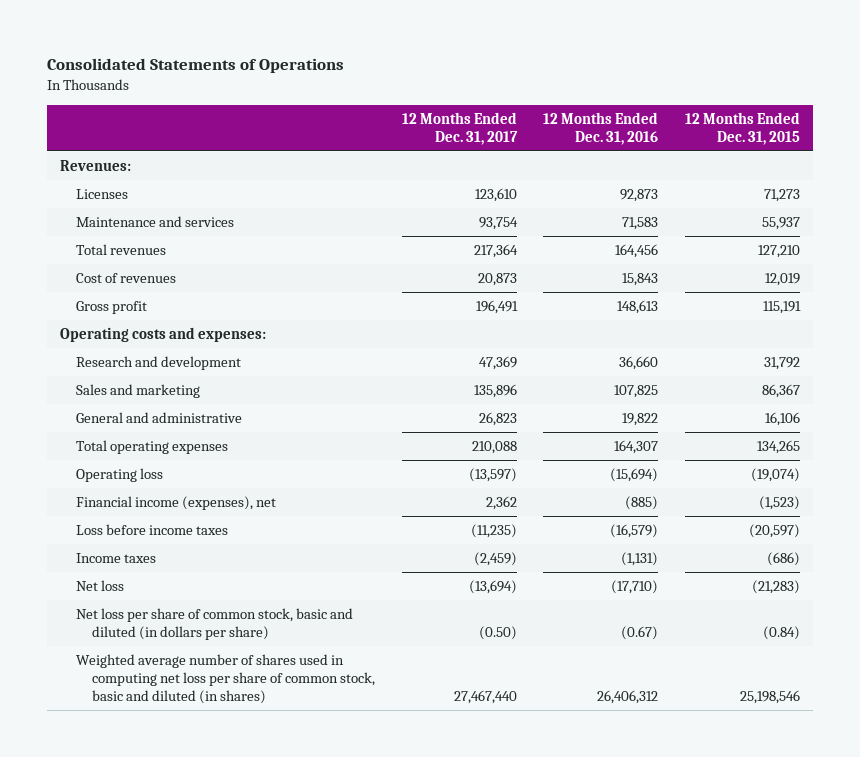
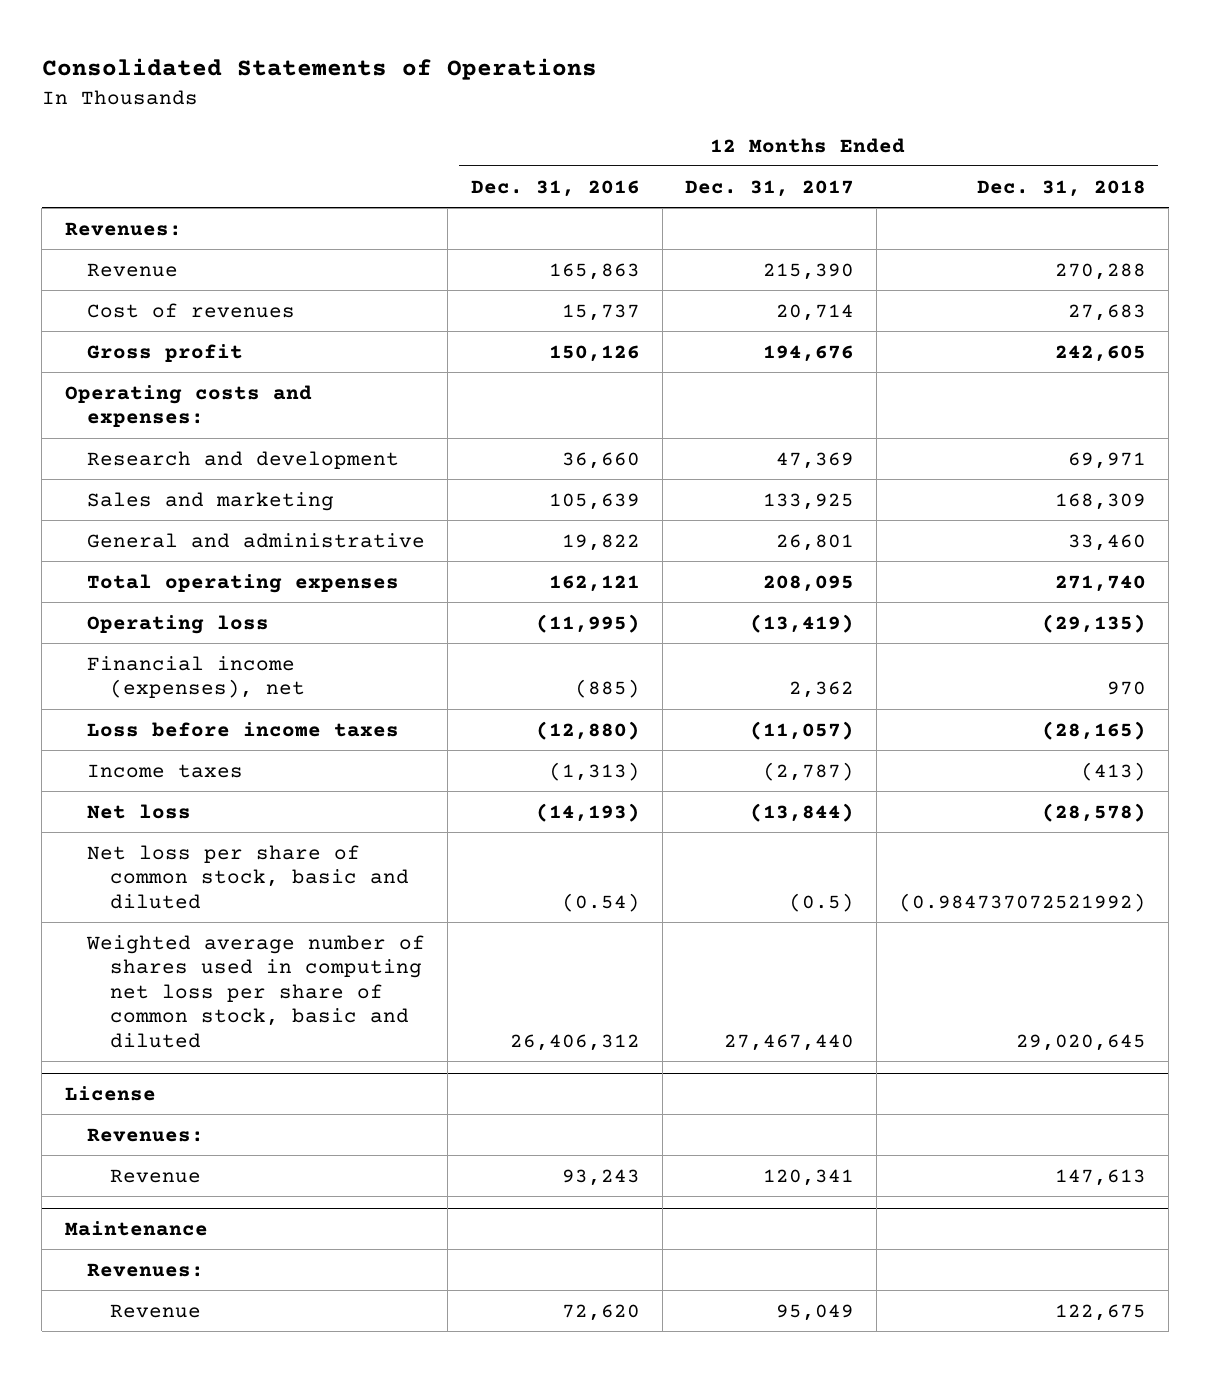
- | 12 Months Ended Dec. 31, 2017 | 12 Months Ended Dec. 31, 2016 | 12 Months Ended Dec. 31, 2015
+ | 12 Months Ended Dec. 31, 2016 | 12 Months Ended Dec. 31, 2017 | 12 Months Ended Dec. 31, 2018
- Licenses | 123,610 | 92,873 | 71,273
- Maintenance and services | 93,754 | 71,583 | 55,937
- Total revenues | 217,364 | 164,456 | 127,210
- Cost of revenues | 20,873 | 15,843 | 12,019
- Gross profit | 196,491 | 148,613 | 115,191
+ Revenue | 165,863 | 215,390 | 270,288
+ Cost of revenues | 15,737 | 20,714 | 27,683
+ Gross profit | 150,126 | 194,676 | 242,605
- Sales and marketing | 135,896 | 107,825 | 86,367
- General and administrative | 26,823 | 19,822 | 16,106
- Total operating expenses | 210,088 | 164,307 | 134,265
- Operating loss | (13,597) | (15,694) | (19,074)
+ Sales and marketing | 105,639 | 133,925 | 168,309
+ General and administrative | 19,822 | 26,801 | 33,460
+ Total operating expenses | 162,121 | 208,095 | 271,740
+ Operating loss | (11,995) | (13,419) | (29,135)
- Loss before income taxes | (11,235) | (16,579) | (20,597)
- Income taxes | (2,459) | (1,131) | (686)
- Net loss | (13,694) | (17,710) | (21,283)
- Net loss per share of common stock, basic and diluted (in dollars per share) | (0.50) | (0.67) | (0.84)
- Weighted average number of shares used in computing net loss per share of common stock, basic and diluted (in shares) | 27,467,440 | 26,406,312 | 25,198,546
+ Loss before income taxes | (12,880) | (11,057) | (28,165)
+ Income taxes | (1,313) | (2,787) | (413)
+ Net loss | (14,193) | (13,844) | (28,578)
+ Net loss per share of common stock, basic and diluted | (0.54) | (0.5) | (0.984737072521992)
+ Weighted average number of shares used in computing net loss per share of common stock, basic and diluted | 26,406,312 | 27,467,440 | 29,020,645
+ License
+ Revenues:
+ Revenue | 93,243 | 120,341 | 147,613
+ Maintenance
+ Revenues:
+ Revenue | 72,620 | 95,049 | 122,675

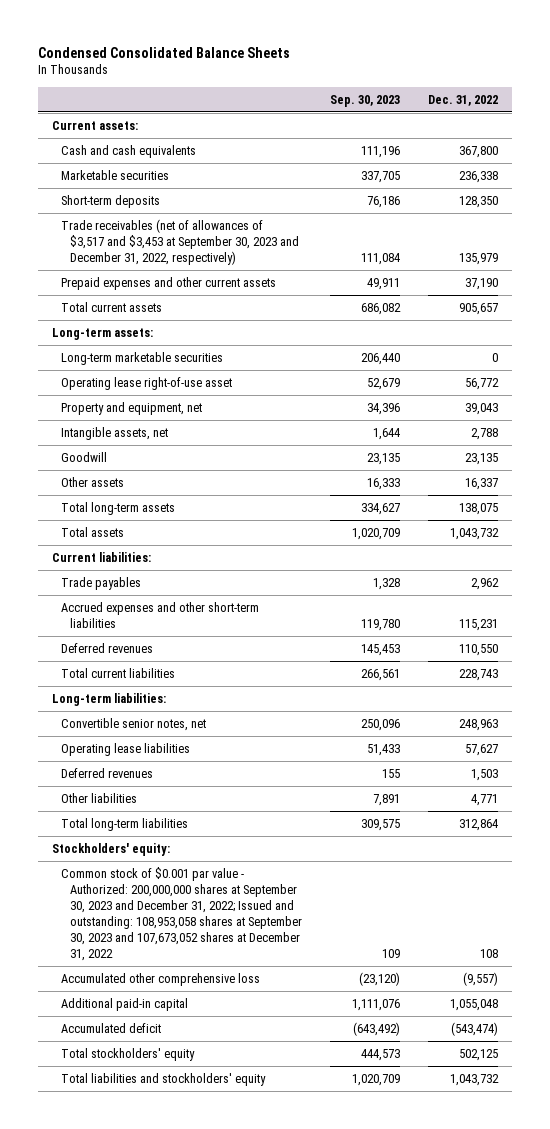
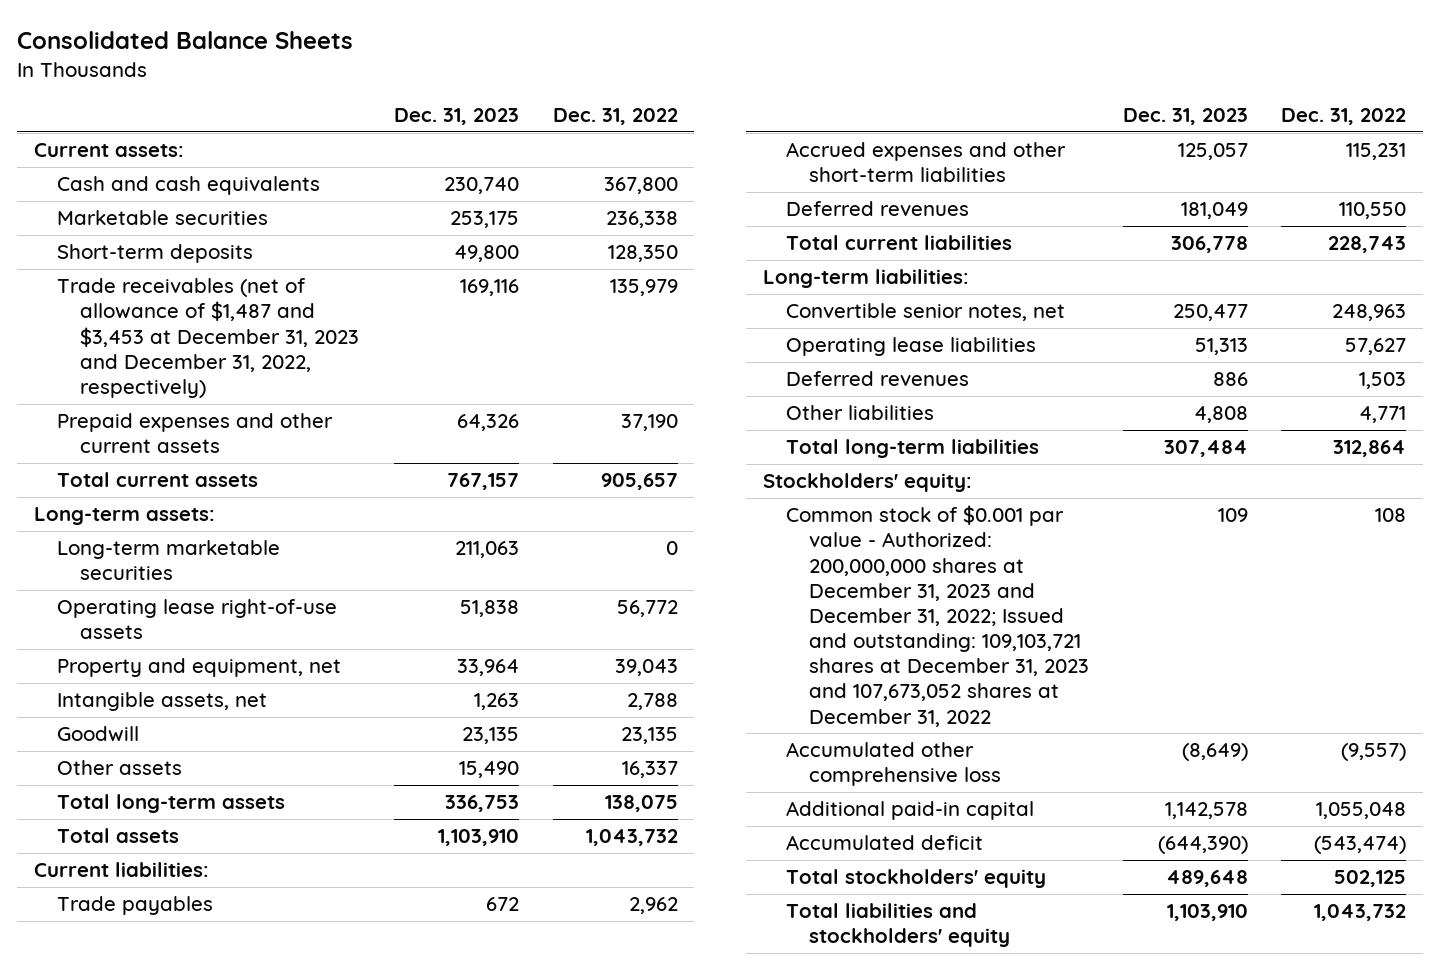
- Condensed Consolidated Balance Sheets
+ Consolidated Balance Sheets
- | Sep. 30, 2023 | Dec. 31, 2022
+ | Dec. 31, 2023 | Dec. 31, 2022
- Trade receivables (net of allowances of $3,517 and $3,453 at September 30, 2023 and December 31, 2022, respectively) | 111,084 | 135,979
+ Trade receivables (net of allowance of $1,487 and $3,453 at December 31, 2023 and December 31, 2022, respectively) | 169,116 | 135,979
- Operating lease right-of-use asset | 52,679 | 56,772
+ Operating lease right-of-use assets | 51,838 | 56,772
- Common stock of $0.001 par value - Authorized: 200,000,000 shares at September 30, 2023 and December 31, 2022; Issued and outstanding: 108,953,058 shares at September 30, 2023 and 107,673,052 shares at December 31, 2022 | 109 | 108
+ Common stock of $0.001 par value - Authorized: 200,000,000 shares at December 31, 2023 and December 31, 2022; Issued and outstanding: 109,103,721 shares at December 31, 2023 and 107,673,052 shares at December 31, 2022 | 109 | 108

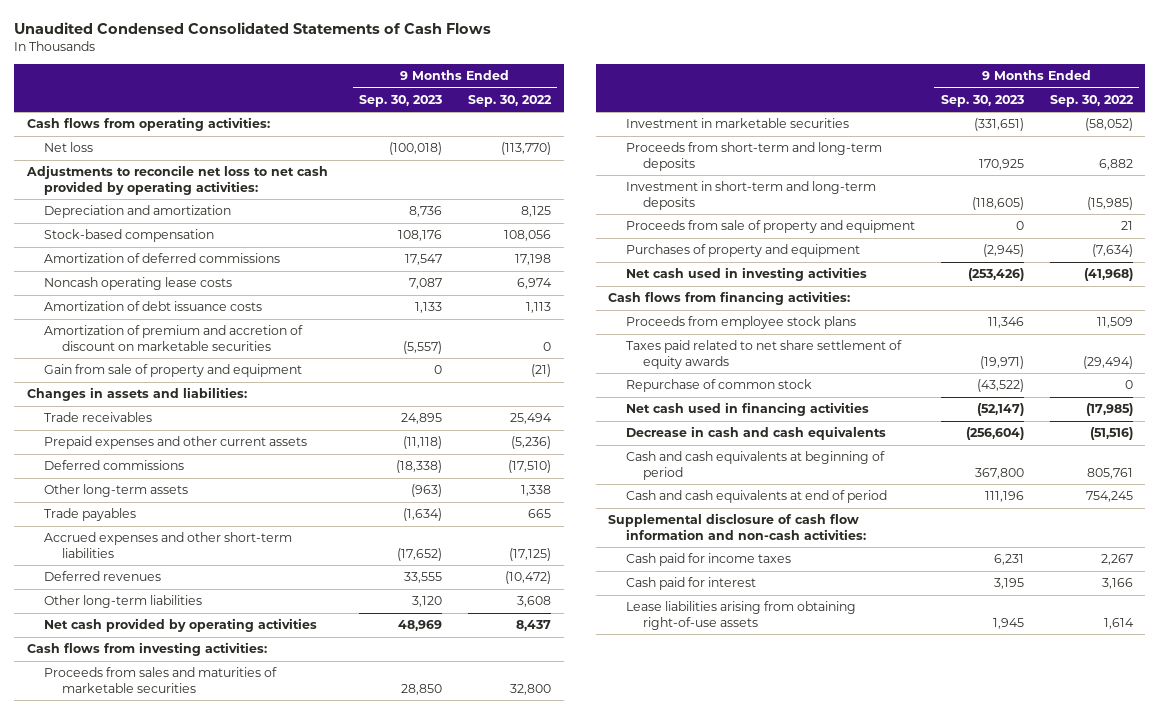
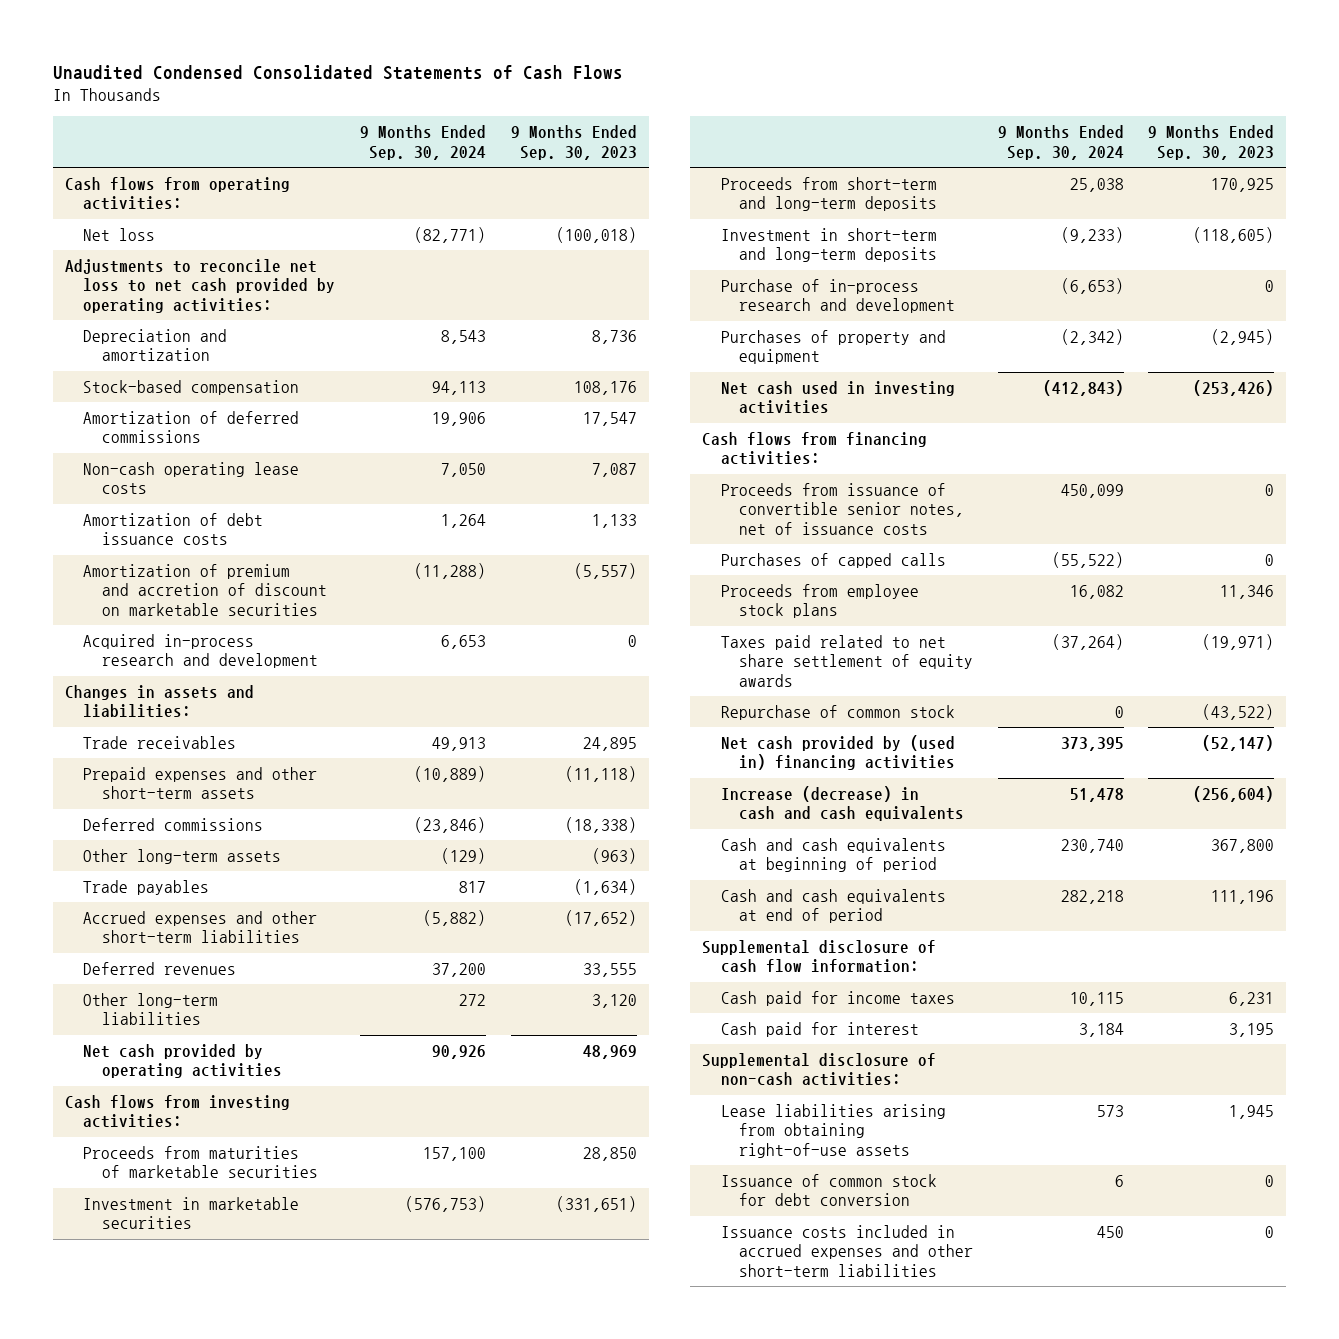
- | 9 Months Ended Sep. 30, 2023 | 9 Months Ended Sep. 30, 2022
+ | 9 Months Ended Sep. 30, 2024 | 9 Months Ended Sep. 30, 2023
- Noncash operating lease costs | 7,087 | 6,974
+ Non-cash operating lease costs | 7,050 | 7,087
- Gain from sale of property and equipment | 0 | (21)
+ Acquired in-process research and development | 6,653 | 0
- Prepaid expenses and other current assets | (11,118) | (5,236)
+ Prepaid expenses and other short-term assets | (10,889) | (11,118)
- Proceeds from sales and maturities of marketable securities | 28,850 | 32,800
+ Proceeds from maturities of marketable securities | 157,100 | 28,850
- Proceeds from sale of property and equipment | 0 | 21
+ Purchase of in-process research and development | (6,653) | 0
+ Proceeds from issuance of convertible senior notes, net of issuance costs | 450,099 | 0
+ Purchases of capped calls | (55,522) | 0
- Net cash used in financing activities | (52,147) | (17,985)
- Decrease in cash and cash equivalents | (256,604) | (51,516)
+ Net cash provided by (used in) financing activities | 373,395 | (52,147)
+ Increase (decrease) in cash and cash equivalents | 51,478 | (256,604)
- Supplemental disclosure of cash flow information and non-cash activities:
+ Supplemental disclosure of cash flow information:
+ Supplemental disclosure of non-cash activities:
+ Issuance of common stock for debt conversion | 6 | 0
+ Issuance costs included in accrued expenses and other short-term liabilities | 450 | 0

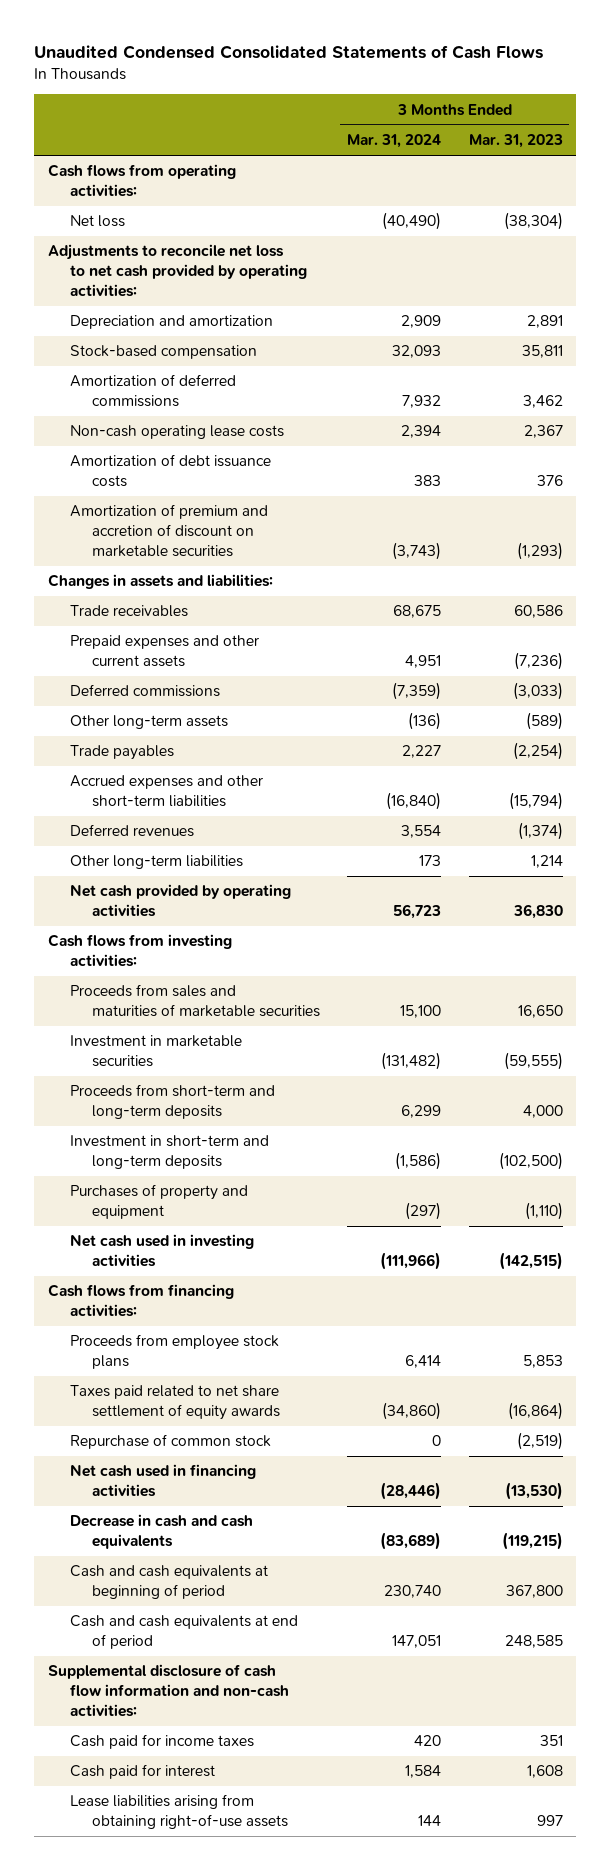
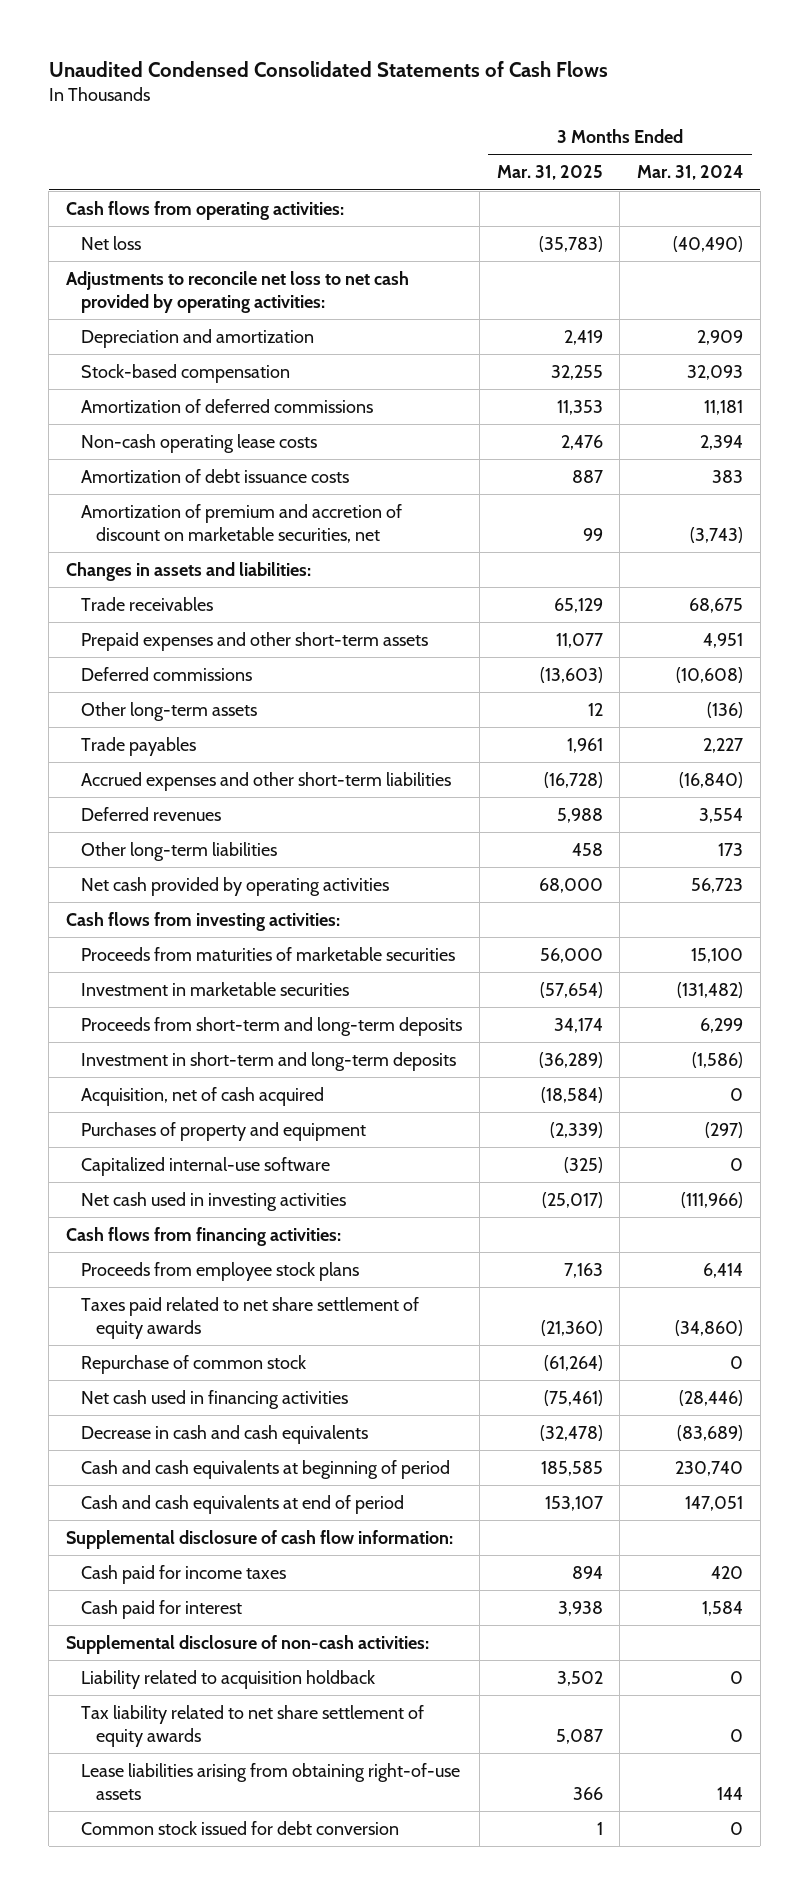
- | 3 Months Ended Mar. 31, 2024 | 3 Months Ended Mar. 31, 2023
+ | 3 Months Ended Mar. 31, 2025 | 3 Months Ended Mar. 31, 2024
- Amortization of deferred commissions | 7,932 | 3,462
+ Amortization of deferred commissions | 11,353 | 11,181
- Amortization of premium and accretion of discount on marketable securities | (3,743) | (1,293)
+ Amortization of premium and accretion of discount on marketable securities, net | 99 | (3,743)
- Prepaid expenses and other current assets | 4,951 | (7,236)
- Deferred commissions | (7,359) | (3,033)
+ Prepaid expenses and other short-term assets | 11,077 | 4,951
+ Deferred commissions | (13,603) | (10,608)
- Proceeds from sales and maturities of marketable securities | 15,100 | 16,650
+ Proceeds from maturities of marketable securities | 56,000 | 15,100
+ Acquisition, net of cash acquired | (18,584) | 0
+ Capitalized internal-use software | (325) | 0
- Supplemental disclosure of cash flow information and non-cash activities:
+ Supplemental disclosure of cash flow information:
+ Supplemental disclosure of non-cash activities:
+ Liability related to acquisition holdback | 3,502 | 0
+ Tax liability related to net share settlement of equity awards | 5,087 | 0
+ Common stock issued for debt conversion | 1 | 0

